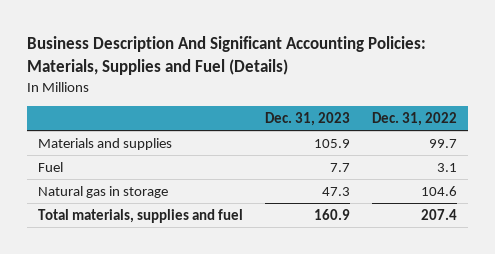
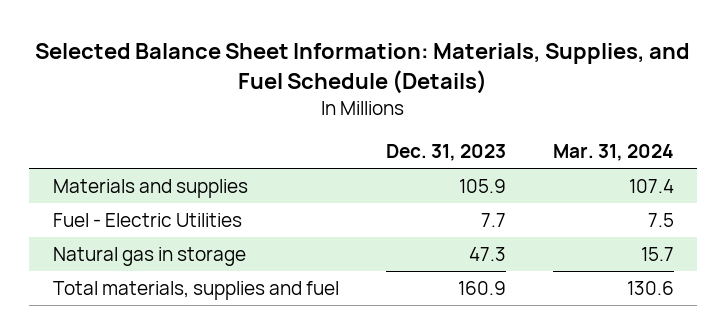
- Business Description And Significant Accounting Policies: Materials, Supplies and Fuel (Details)
+ Selected Balance Sheet Information: Materials, Supplies, and Fuel Schedule (Details)
- | Dec. 31, 2023 | Dec. 31, 2022
+ | Dec. 31, 2023 | Mar. 31, 2024
- Fuel | 7.7 | 3.1
+ Fuel - Electric Utilities | 7.7 | 7.5

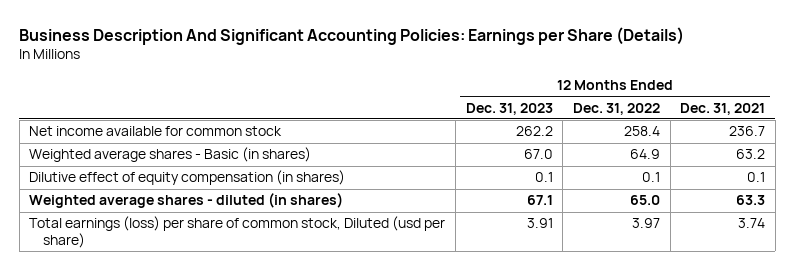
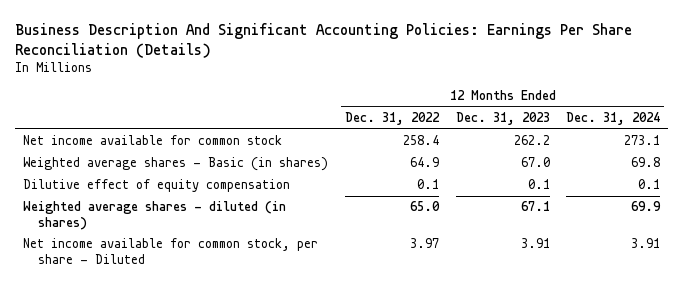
- Business Description And Significant Accounting Policies: Earnings per Share (Details)
+ Business Description And Significant Accounting Policies: Earnings Per Share Reconciliation (Details)
- | 12 Months Ended Dec. 31, 2023 | 12 Months Ended Dec. 31, 2022 | 12 Months Ended Dec. 31, 2021
+ | 12 Months Ended Dec. 31, 2022 | 12 Months Ended Dec. 31, 2023 | 12 Months Ended Dec. 31, 2024
- Dilutive effect of equity compensation (in shares) | 0.1 | 0.1 | 0.1
+ Dilutive effect of equity compensation | 0.1 | 0.1 | 0.1
- Total earnings (loss) per share of common stock, Diluted (usd per share) | 3.91 | 3.97 | 3.74
+ Net income available for common stock, per share - Diluted | 3.97 | 3.91 | 3.91

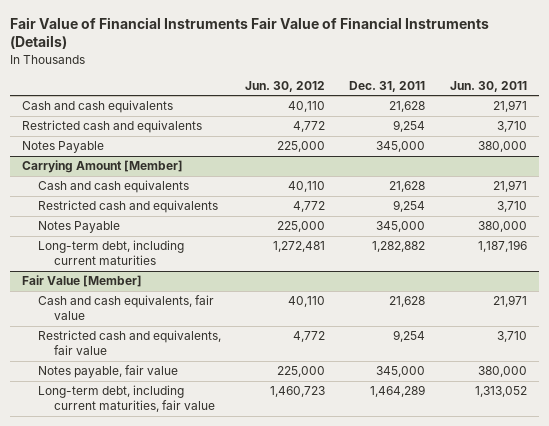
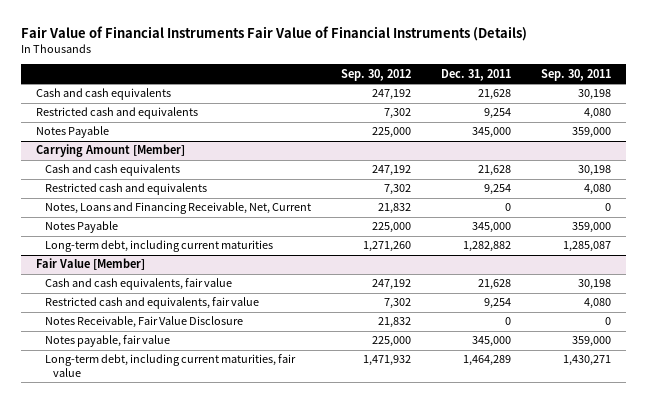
- | Jun. 30, 2012 | Dec. 31, 2011 | Jun. 30, 2011
+ | Sep. 30, 2012 | Dec. 31, 2011 | Sep. 30, 2011
@ Carrying Amount [Member]
+ Notes, Loans and Financing Receivable, Net, Current | 21,832 | 0 | 0
@ Fair Value [Member]
+ Notes Receivable, Fair Value Disclosure | 21,832 | 0 | 0

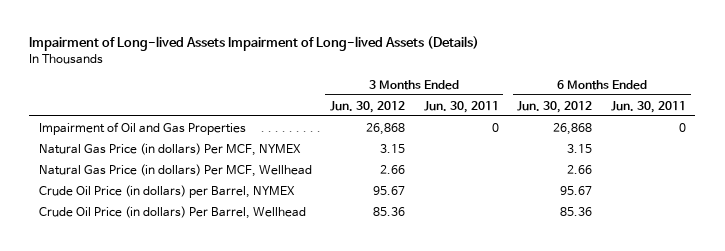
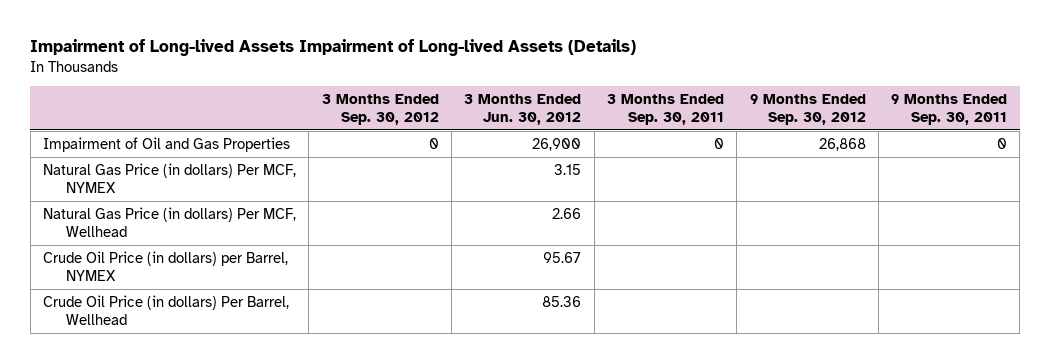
- | 3 Months Ended Jun. 30, 2012 | 3 Months Ended Jun. 30, 2011 | 6 Months Ended Jun. 30, 2012 | 6 Months Ended Jun. 30, 2011
+ | 3 Months Ended Sep. 30, 2012 | 3 Months Ended Jun. 30, 2012 | 3 Months Ended Sep. 30, 2011 | 9 Months Ended Sep. 30, 2012 | 9 Months Ended Sep. 30, 2011
- Impairment of Oil and Gas Properties | 26,868 | 0 | 26,868 | 0
+ Impairment of Oil and Gas Properties | 0 | 26,900 | 0 | 26,868 | 0

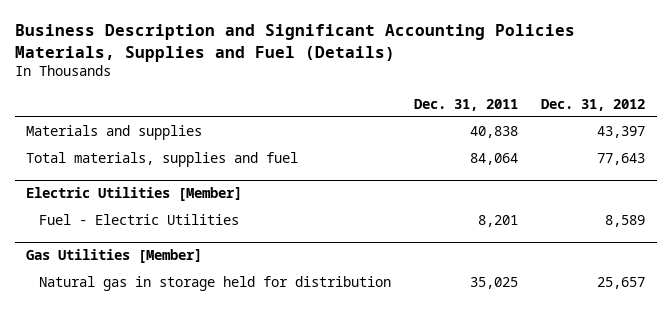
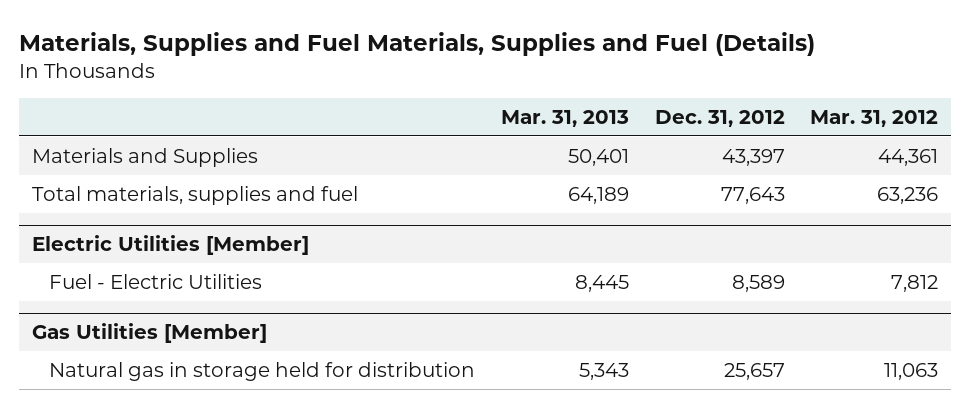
- Business Description and Significant Accounting Policies Materials, Supplies and Fuel (Details)
+ Materials, Supplies and Fuel Materials, Supplies and Fuel (Details)
- | Dec. 31, 2011 | Dec. 31, 2012
+ | Mar. 31, 2013 | Dec. 31, 2012 | Mar. 31, 2012
- Materials and supplies | 40,838 | 43,397
+ Materials and Supplies | 50,401 | 43,397 | 44,361

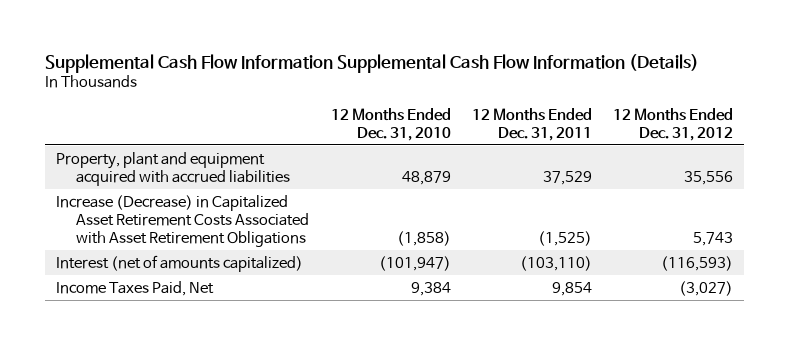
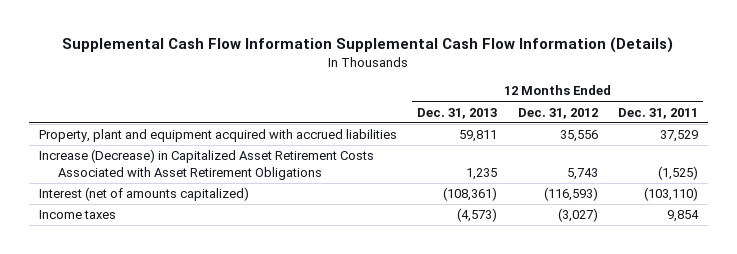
- | 12 Months Ended Dec. 31, 2010 | 12 Months Ended Dec. 31, 2011 | 12 Months Ended Dec. 31, 2012
+ | 12 Months Ended Dec. 31, 2013 | 12 Months Ended Dec. 31, 2012 | 12 Months Ended Dec. 31, 2011
- Income Taxes Paid, Net | 9,384 | 9,854 | (3,027)
+ Income taxes | (4,573) | (3,027) | 9,854

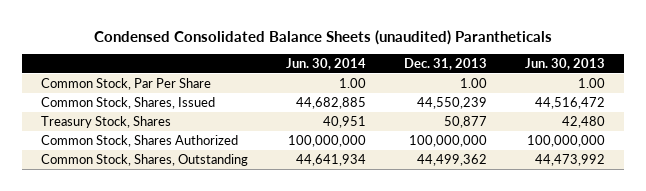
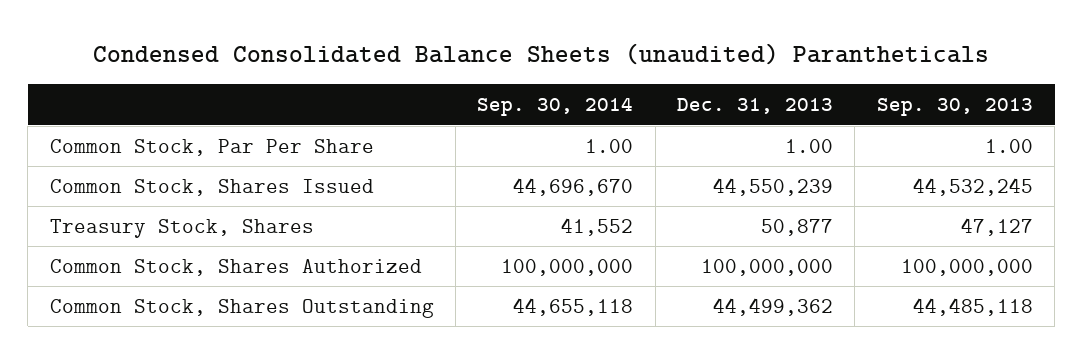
- | Jun. 30, 2014 | Dec. 31, 2013 | Jun. 30, 2013
+ | Sep. 30, 2014 | Dec. 31, 2013 | Sep. 30, 2013
- Common Stock, Shares, Issued | 44,682,885 | 44,550,239 | 44,516,472
+ Common Stock, Shares Issued | 44,696,670 | 44,550,239 | 44,532,245
- Common Stock, Shares, Outstanding | 44,641,934 | 44,499,362 | 44,473,992
+ Common Stock, Shares Outstanding | 44,655,118 | 44,499,362 | 44,485,118

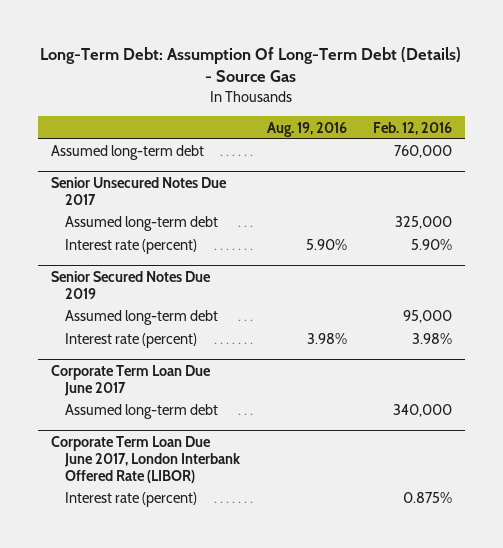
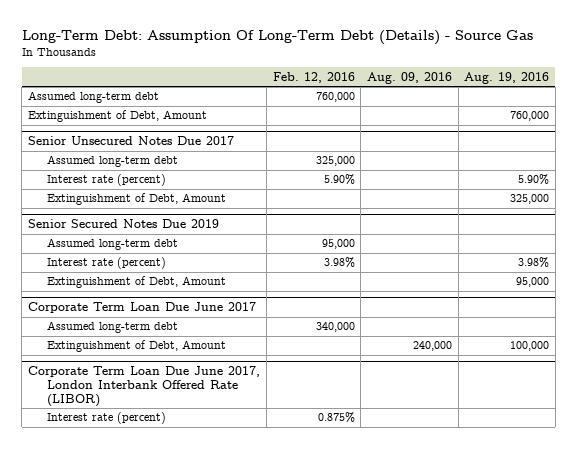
- | Aug. 19, 2016 | Feb. 12, 2016
+ | Feb. 12, 2016 | Aug. 09, 2016 | Aug. 19, 2016
+ Extinguishment of Debt, Amount | | | 760,000
@ Senior Unsecured Notes Due 2017
+ Extinguishment of Debt, Amount | | | 325,000
@ Senior Secured Notes Due 2019
+ Extinguishment of Debt, Amount | | | 95,000
@ Corporate Term Loan Due June 2017
+ Extinguishment of Debt, Amount | | 240,000 | 100,000

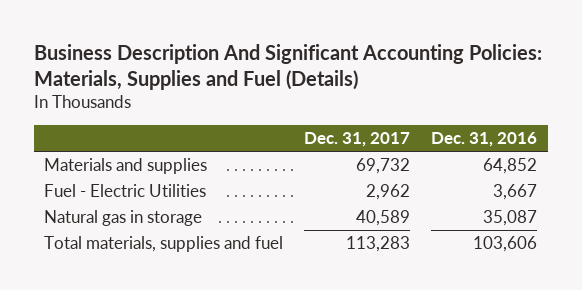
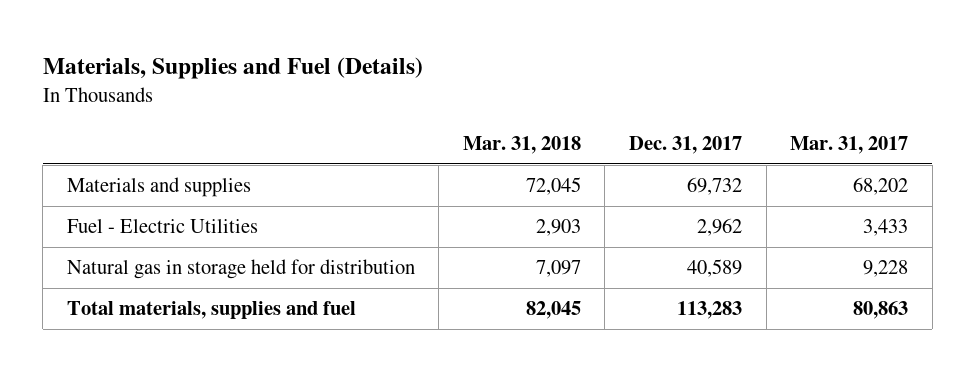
- Business Description And Significant Accounting Policies: Materials, Supplies and Fuel (Details)
+ Materials, Supplies and Fuel (Details)
- | Dec. 31, 2017 | Dec. 31, 2016
+ | Mar. 31, 2018 | Dec. 31, 2017 | Mar. 31, 2017
- Natural gas in storage | 40,589 | 35,087
+ Natural gas in storage held for distribution | 7,097 | 40,589 | 9,228

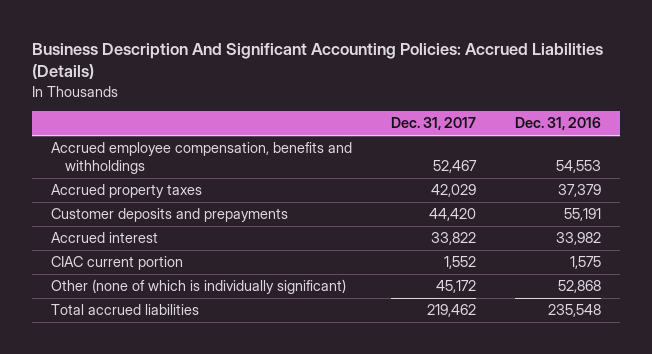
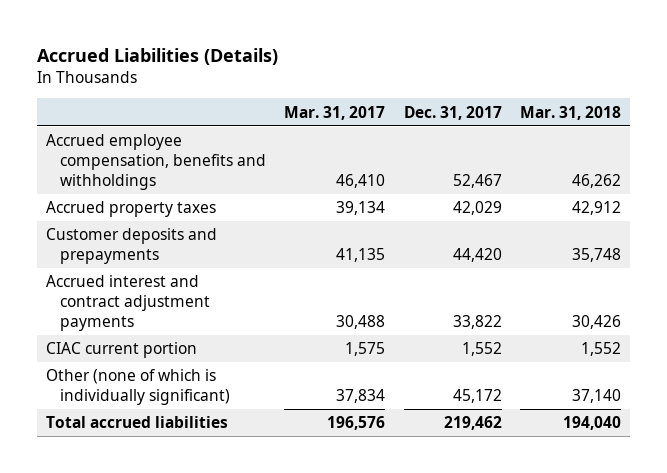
- Business Description And Significant Accounting Policies: Accrued Liabilities (Details)
+ Accrued Liabilities (Details)
- | Dec. 31, 2017 | Dec. 31, 2016
+ | Mar. 31, 2017 | Dec. 31, 2017 | Mar. 31, 2018
- Accrued interest | 33,822 | 33,982
+ Accrued interest and contract adjustment payments | 30,488 | 33,822 | 30,426

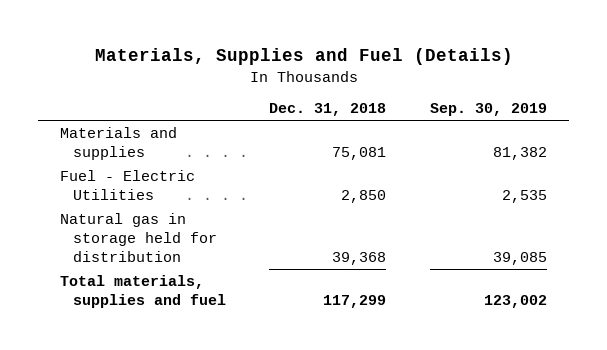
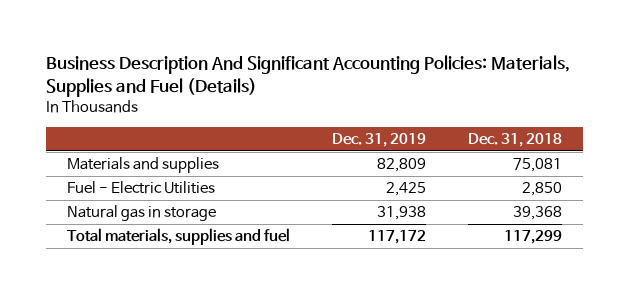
- Materials, Supplies and Fuel (Details)
+ Business Description And Significant Accounting Policies: Materials, Supplies and Fuel (Details)
- | Dec. 31, 2018 | Sep. 30, 2019
+ | Dec. 31, 2019 | Dec. 31, 2018
- Natural gas in storage held for distribution | 39,368 | 39,085
+ Natural gas in storage | 31,938 | 39,368

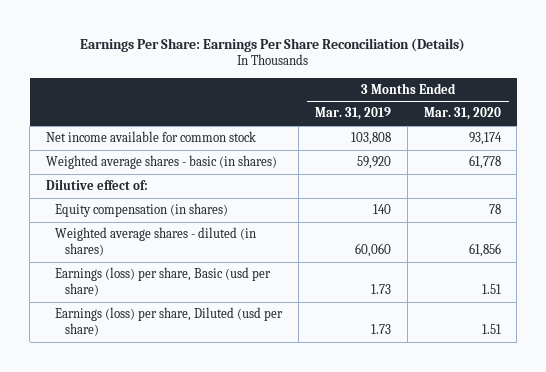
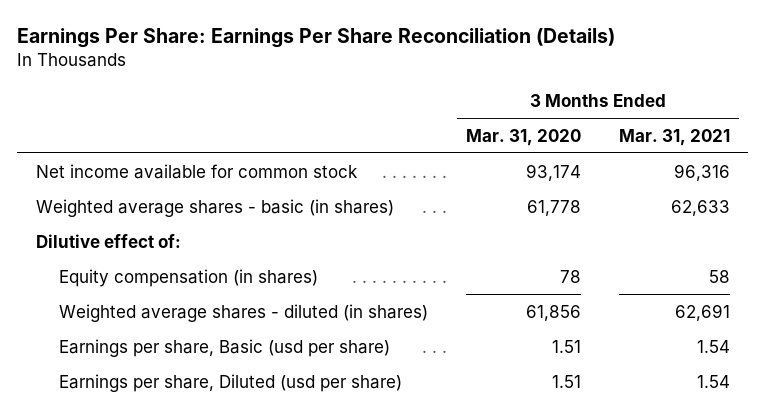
- | 3 Months Ended Mar. 31, 2019 | 3 Months Ended Mar. 31, 2020
+ | 3 Months Ended Mar. 31, 2020 | 3 Months Ended Mar. 31, 2021
- Earnings (loss) per share, Basic (usd per share) | 1.73 | 1.51
- Earnings (loss) per share, Diluted (usd per share) | 1.73 | 1.51
+ Earnings per share, Basic (usd per share) | 1.51 | 1.54
+ Earnings per share, Diluted (usd per share) | 1.51 | 1.54

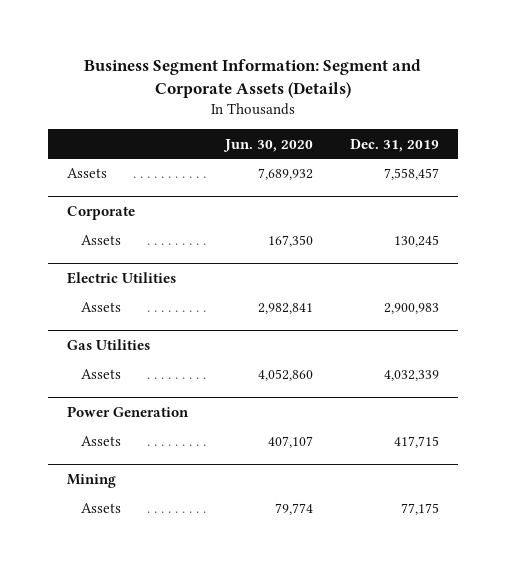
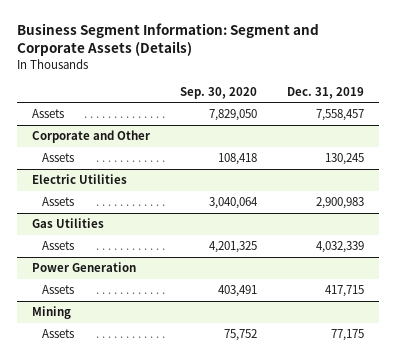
- | Jun. 30, 2020 | Dec. 31, 2019
+ | Sep. 30, 2020 | Dec. 31, 2019
- Corporate
+ Corporate and Other

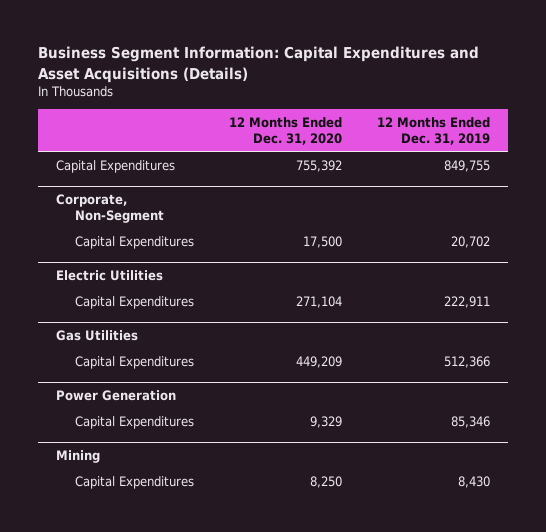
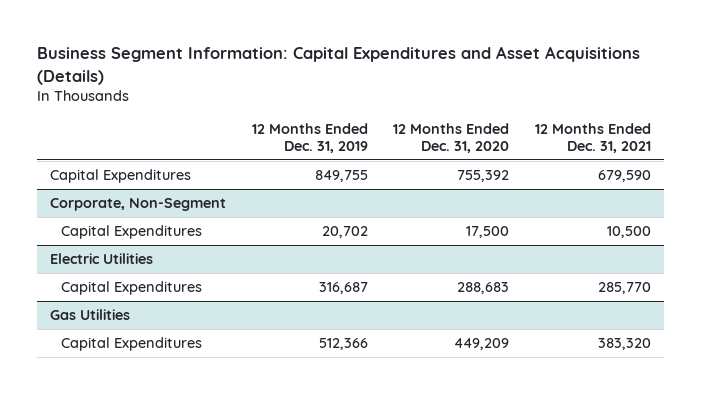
- | 12 Months Ended Dec. 31, 2020 | 12 Months Ended Dec. 31, 2019
+ | 12 Months Ended Dec. 31, 2019 | 12 Months Ended Dec. 31, 2020 | 12 Months Ended Dec. 31, 2021
@ Electric Utilities
- Capital Expenditures | 271,104 | 222,911
+ Capital Expenditures | 316,687 | 288,683 | 285,770
- Power Generation
- Capital Expenditures | 9,329 | 85,346
- Mining
- Capital Expenditures | 8,250 | 8,430

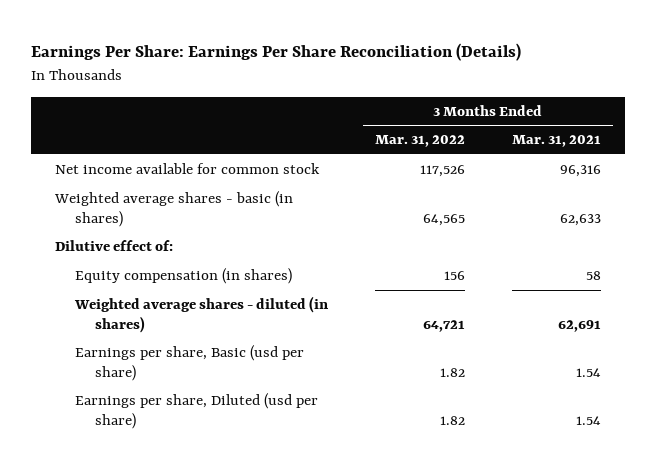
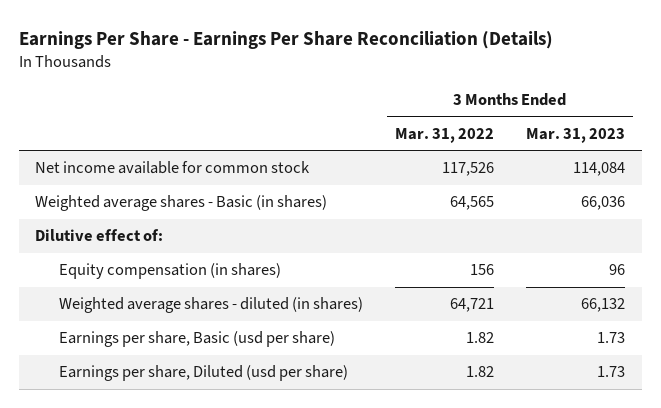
- Earnings Per Share: Earnings Per Share Reconciliation (Details)
+ Earnings Per Share - Earnings Per Share Reconciliation (Details)
- | 3 Months Ended Mar. 31, 2022 | 3 Months Ended Mar. 31, 2021
+ | 3 Months Ended Mar. 31, 2022 | 3 Months Ended Mar. 31, 2023
- Weighted average shares - basic (in shares) | 64,565 | 62,633
+ Weighted average shares - Basic (in shares) | 64,565 | 66,036

